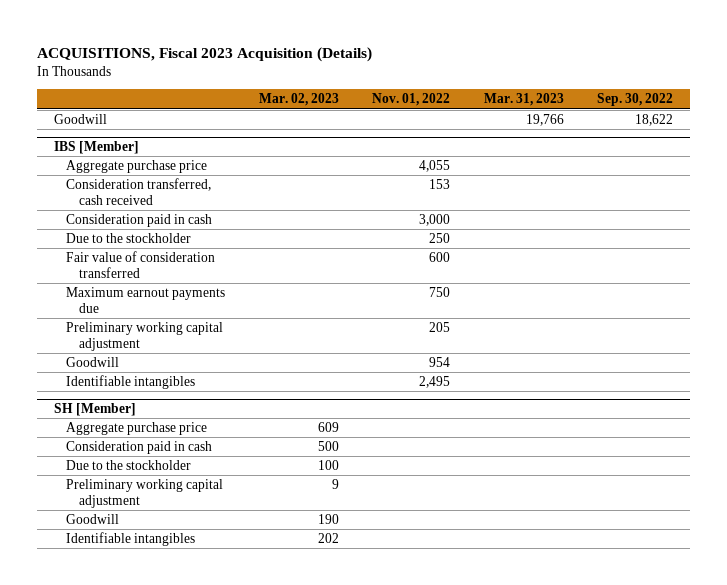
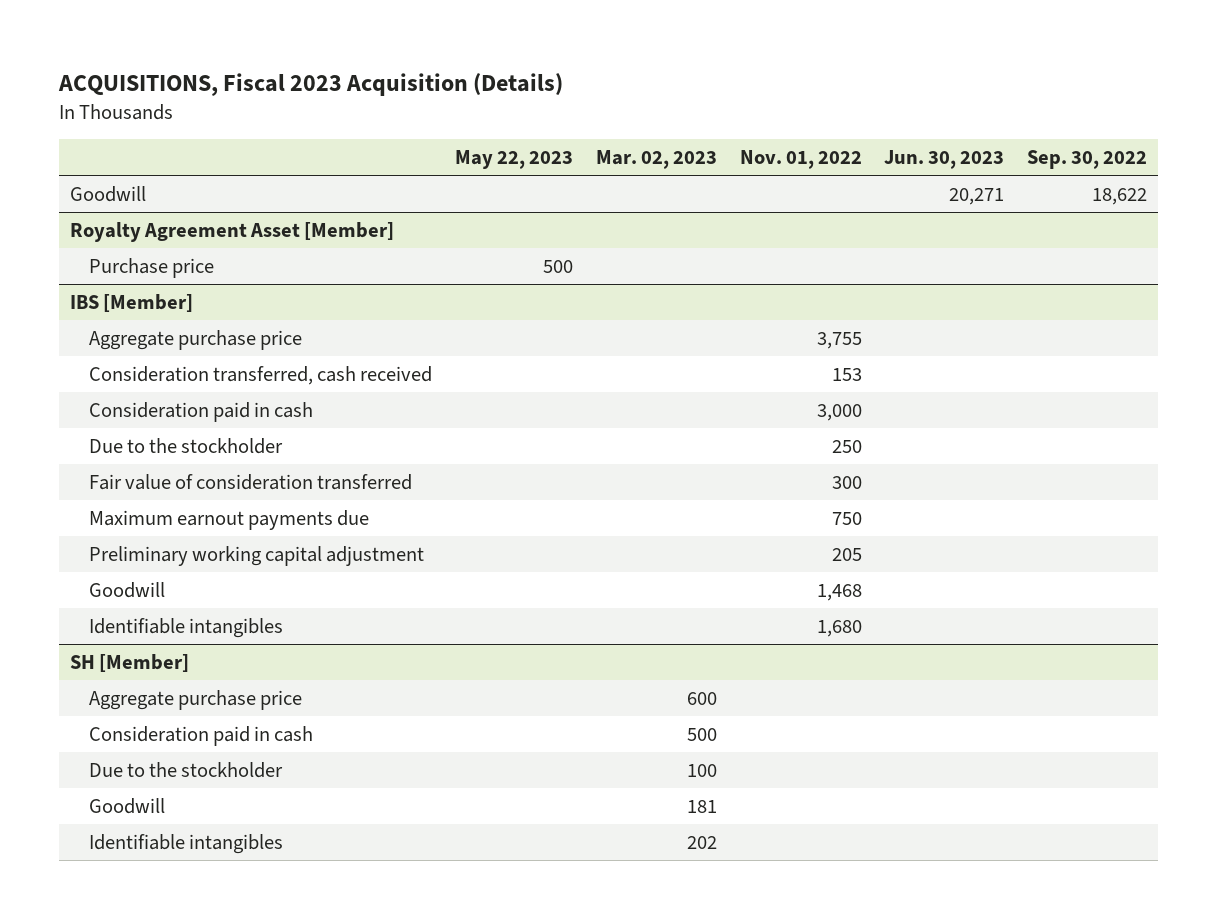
- | Mar. 02, 2023 | Nov. 01, 2022 | Mar. 31, 2023 | Sep. 30, 2022
+ | May 22, 2023 | Mar. 02, 2023 | Nov. 01, 2022 | Jun. 30, 2023 | Sep. 30, 2022
+ Royalty Agreement Asset [Member]
+ Purchase price | 500 | | | |
@ IBS [Member]
- Aggregate purchase price | | 4,055 | |
+ Aggregate purchase price | | | 3,755 | |
- Fair value of consideration transferred | | 600 | |
+ Fair value of consideration transferred | | | 300 | |
- Goodwill | | 954 | |
- Identifiable intangibles | | 2,495 | |
+ Goodwill | | | 1,468 | |
+ Identifiable intangibles | | | 1,680 | |
@ SH [Member]
- Aggregate purchase price | 609 | | |
+ Aggregate purchase price | | 600 | | |
- Preliminary working capital adjustment | 9 | | |
- Goodwill | 190 | | |
+ Goodwill | | 181 | | |

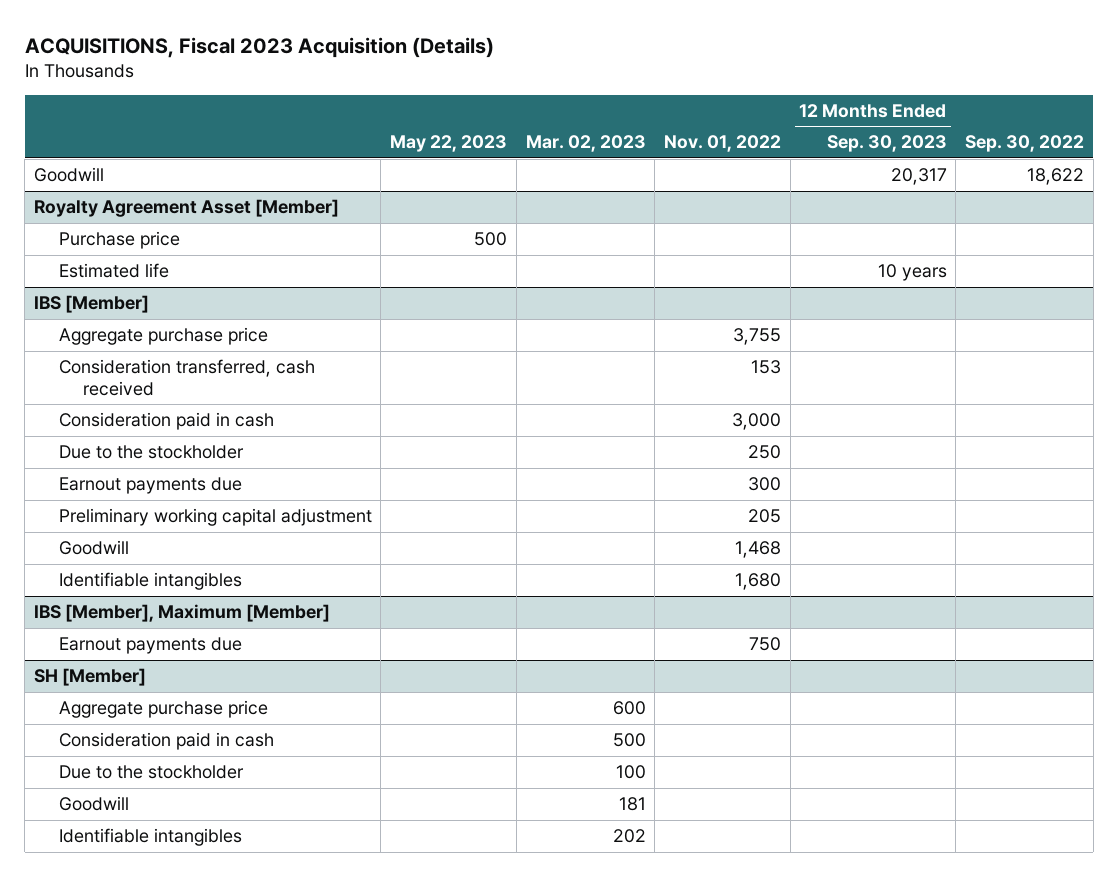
- | May 22, 2023 | Mar. 02, 2023 | Nov. 01, 2022 | Jun. 30, 2023 | Sep. 30, 2022
+ | May 22, 2023 | Mar. 02, 2023 | Nov. 01, 2022 | 12 Months Ended Sep. 30, 2023 | Sep. 30, 2022
@ Royalty Agreement Asset [Member]
+ Estimated life | | | | 10 years |
@ IBS [Member]
- Fair value of consideration transferred | | | 300 | |
- Maximum earnout payments due | | | 750 | |
+ Earnout payments due | | | 300 | |
+ IBS [Member], Maximum [Member]
+ Earnout payments due | | | 750 | |

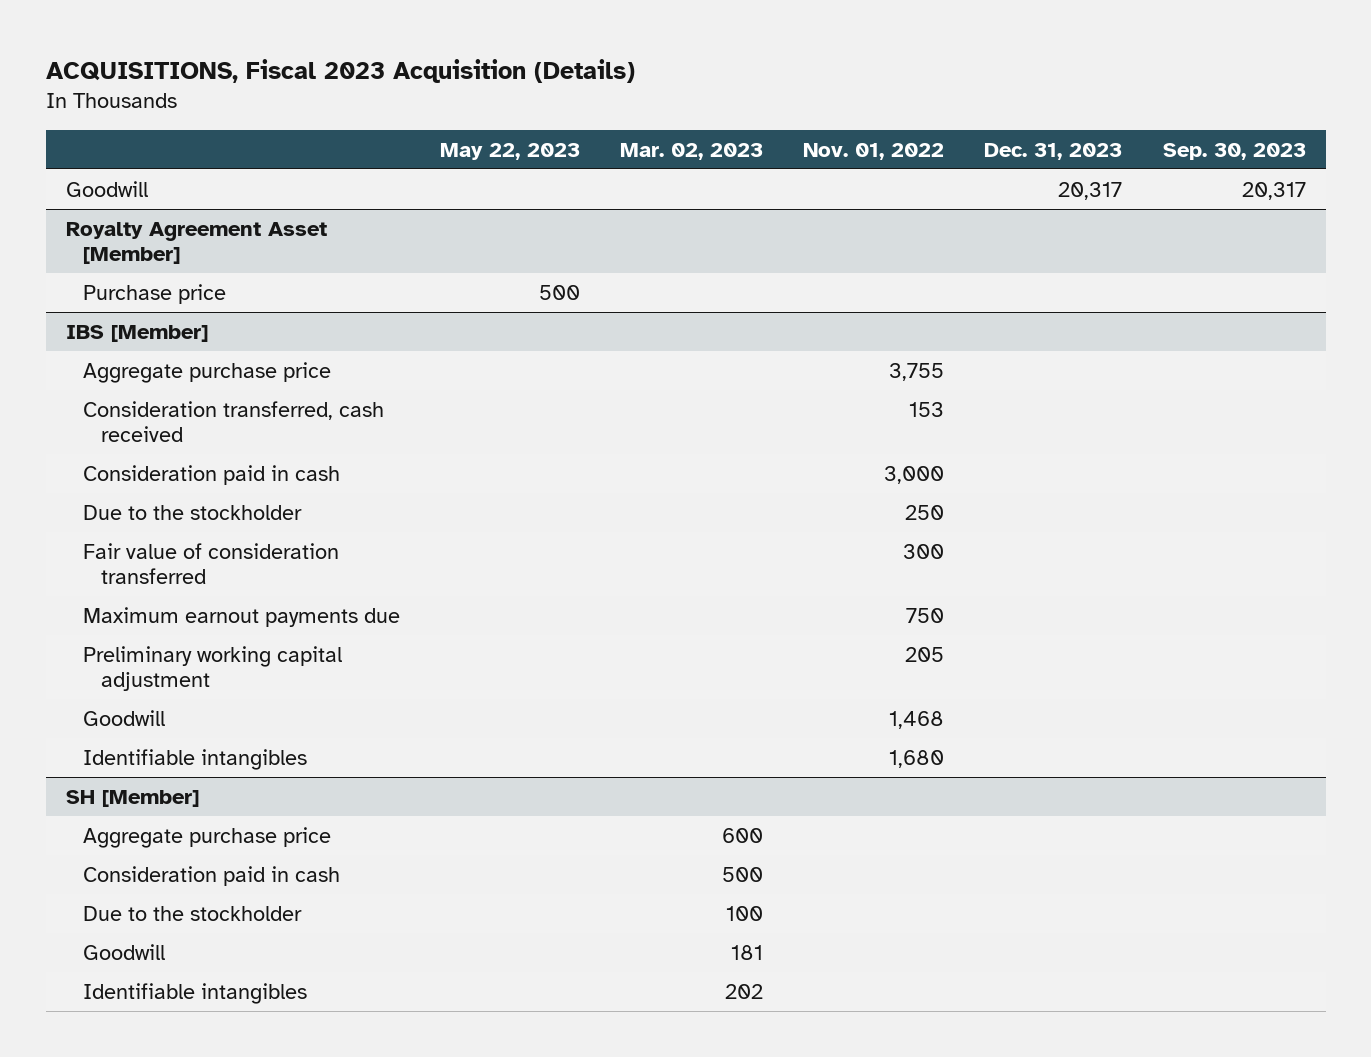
- | May 22, 2023 | Mar. 02, 2023 | Nov. 01, 2022 | 12 Months Ended Sep. 30, 2023 | Sep. 30, 2022
+ | May 22, 2023 | Mar. 02, 2023 | Nov. 01, 2022 | Dec. 31, 2023 | Sep. 30, 2023
@ Royalty Agreement Asset [Member]
- Estimated life | | | | 10 years |
@ IBS [Member]
- Earnout payments due | | | 300 | |
+ Fair value of consideration transferred | | | 300 | |
+ Maximum earnout payments due | | | 750 | |
- IBS [Member], Maximum [Member]
- Earnout payments due | | | 750 | |

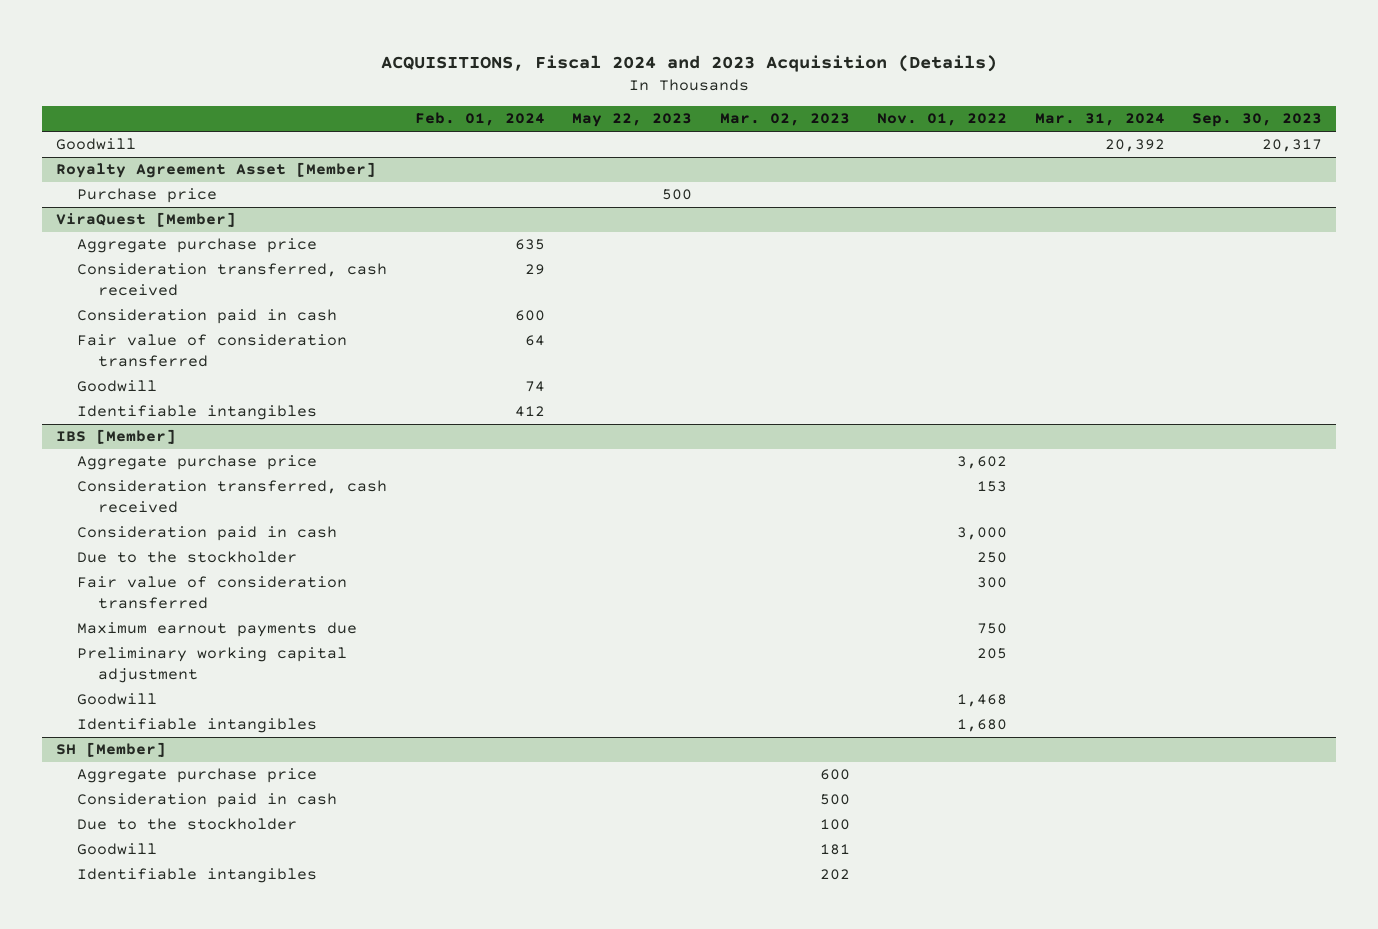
- ACQUISITIONS, Fiscal 2023 Acquisition (Details)
+ ACQUISITIONS, Fiscal 2024 and 2023 Acquisition (Details)
- | May 22, 2023 | Mar. 02, 2023 | Nov. 01, 2022 | Dec. 31, 2023 | Sep. 30, 2023
+ | Feb. 01, 2024 | May 22, 2023 | Mar. 02, 2023 | Nov. 01, 2022 | Mar. 31, 2024 | Sep. 30, 2023
+ ViraQuest [Member]
+ Aggregate purchase price | 635 | | | | |
+ Consideration transferred, cash received | 29 | | | | |
+ Consideration paid in cash | 600 | | | | |
+ Fair value of consideration transferred | 64 | | | | |
+ Goodwill | 74 | | | | |
+ Identifiable intangibles | 412 | | | | |
@ IBS [Member]
- Aggregate purchase price | | | 3,755 | |
+ Aggregate purchase price | | | | 3,602 | |

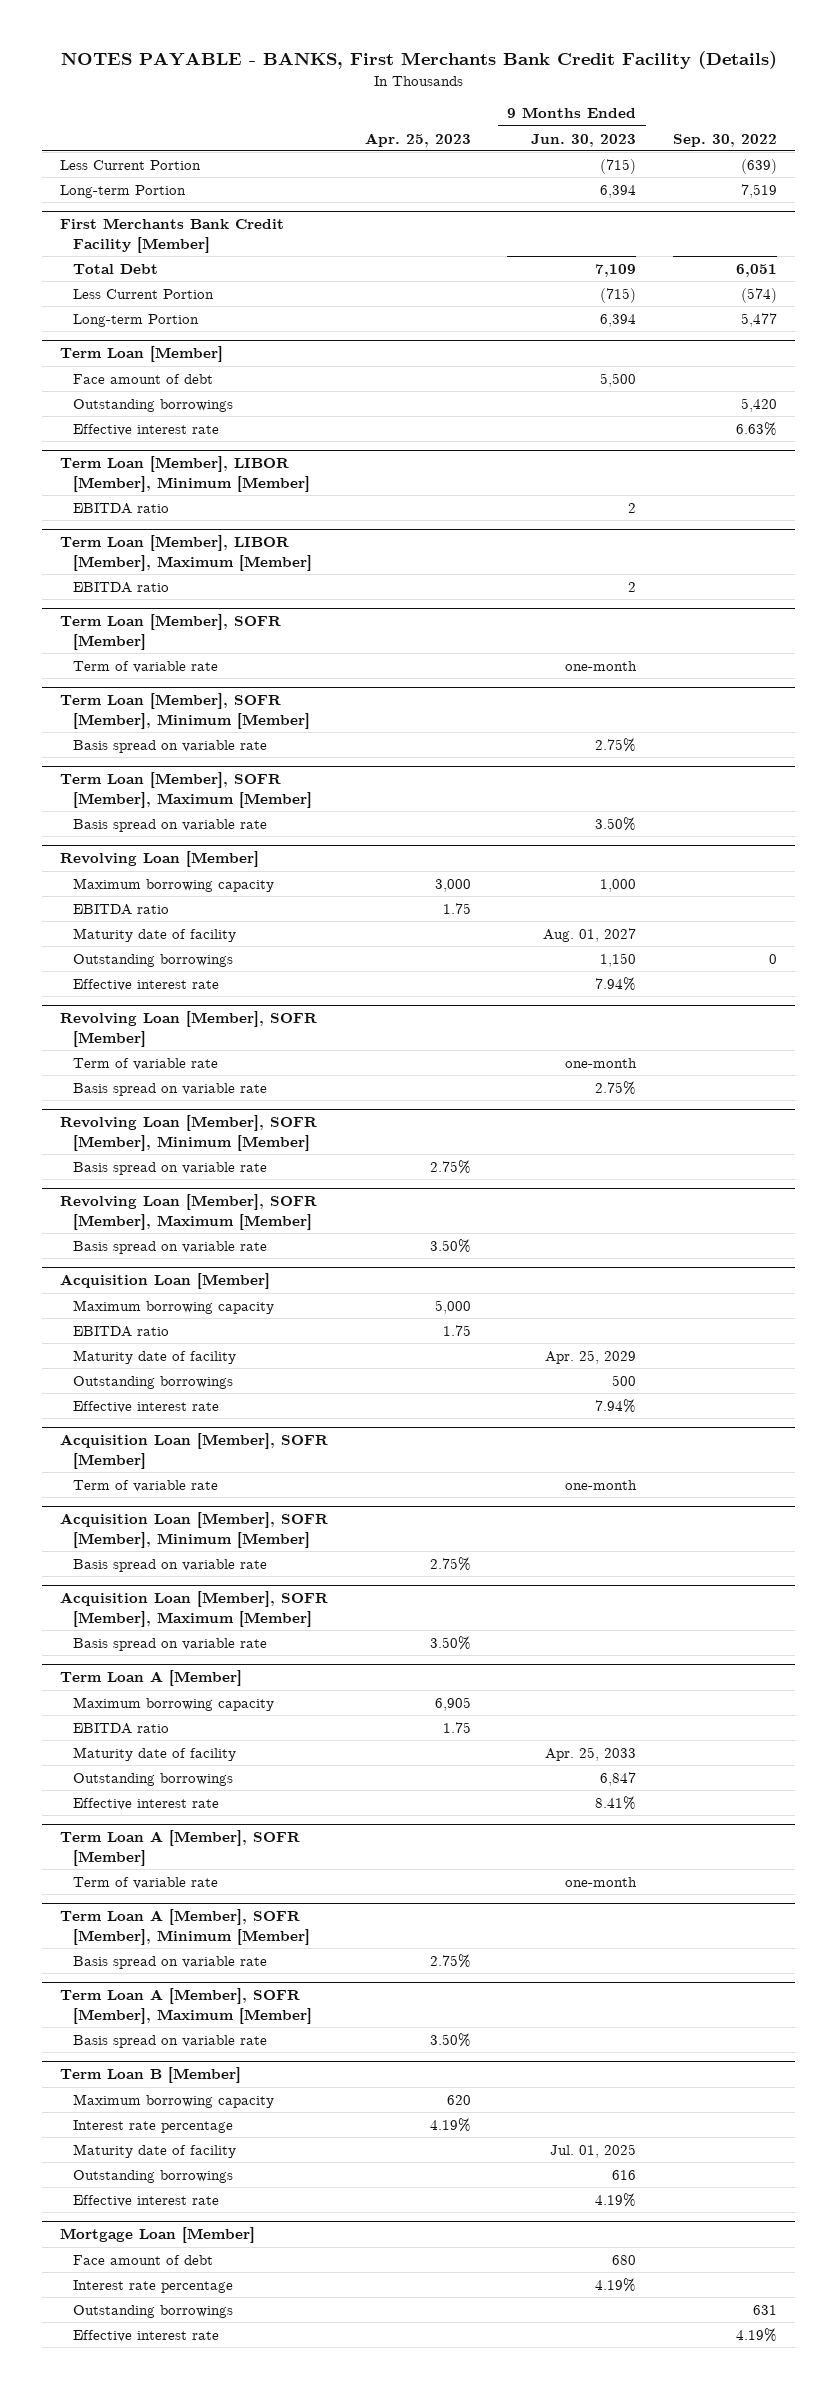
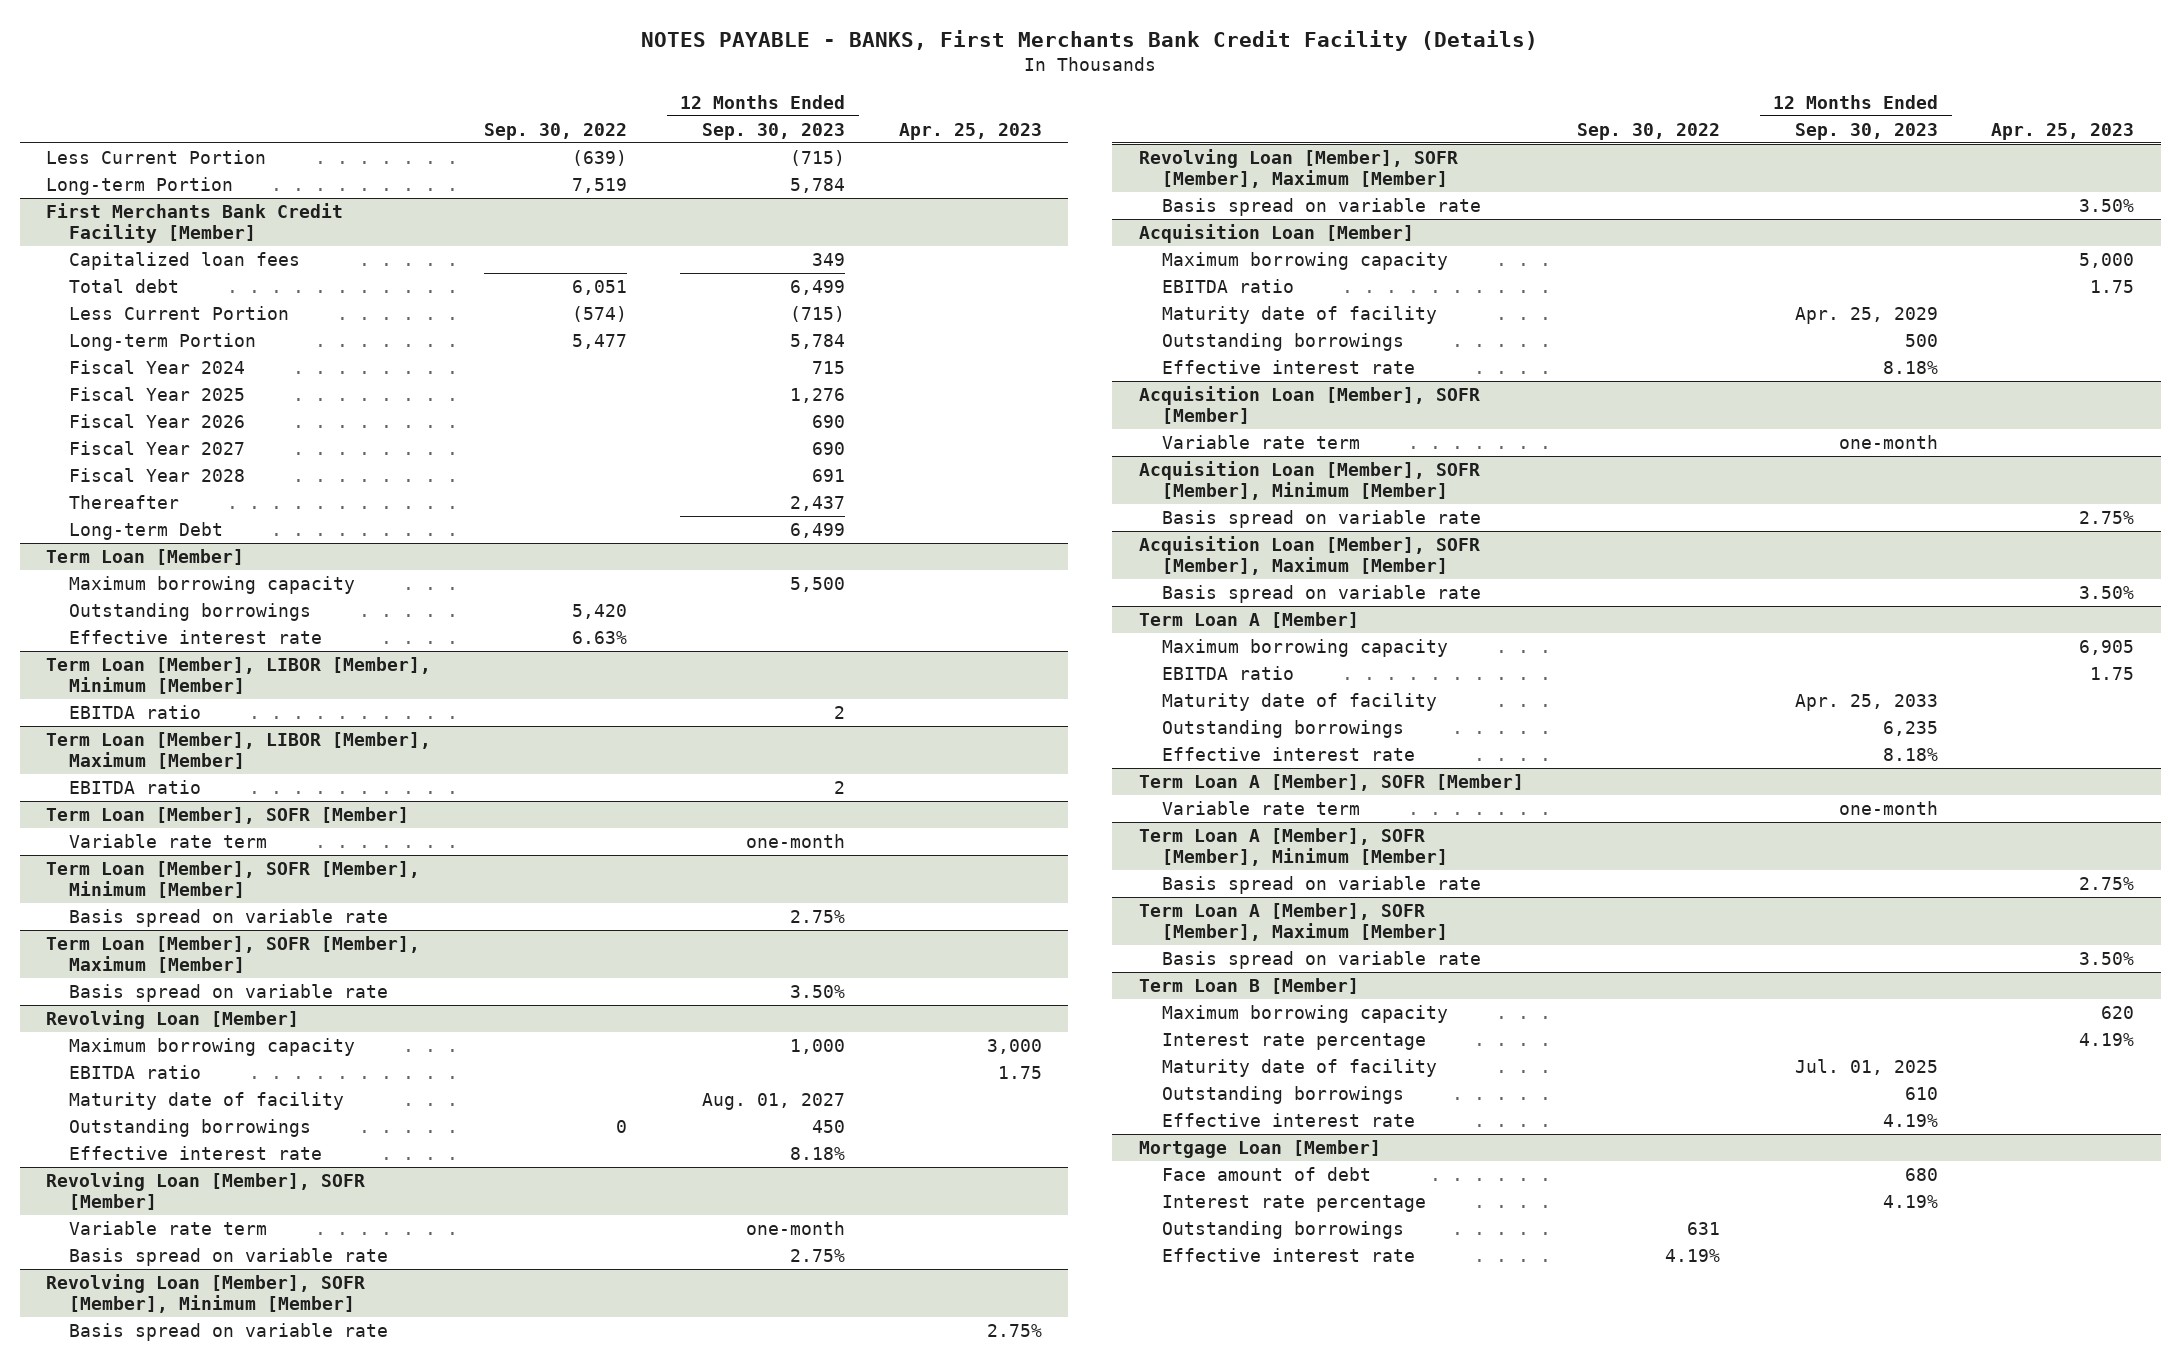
- | Apr. 25, 2023 | 9 Months Ended Jun. 30, 2023 | Sep. 30, 2022
+ | Sep. 30, 2022 | 12 Months Ended Sep. 30, 2023 | Apr. 25, 2023
@ First Merchants Bank Credit Facility [Member]
- Total Debt | | 7,109 | 6,051
+ Capitalized loan fees | | 349 |
+ Total debt | 6,051 | 6,499 |
+ Fiscal Year 2024 | | 715 |
+ Fiscal Year 2025 | | 1,276 |
+ Fiscal Year 2026 | | 690 |
+ Fiscal Year 2027 | | 690 |
+ Fiscal Year 2028 | | 691 |
+ Thereafter | | 2,437 |
+ Long-term Debt | | 6,499 |
@ Term Loan [Member]
- Face amount of debt | | 5,500 |
+ Maximum borrowing capacity | | 5,500 |
@ Term Loan [Member], SOFR [Member]
- Term of variable rate | | one-month |
+ Variable rate term | | one-month |
@ Revolving Loan [Member], SOFR [Member]
- Term of variable rate | | one-month |
+ Variable rate term | | one-month |
@ Acquisition Loan [Member], SOFR [Member]
- Term of variable rate | | one-month |
+ Variable rate term | | one-month |
@ Term Loan A [Member], SOFR [Member]
- Term of variable rate | | one-month |
+ Variable rate term | | one-month |

